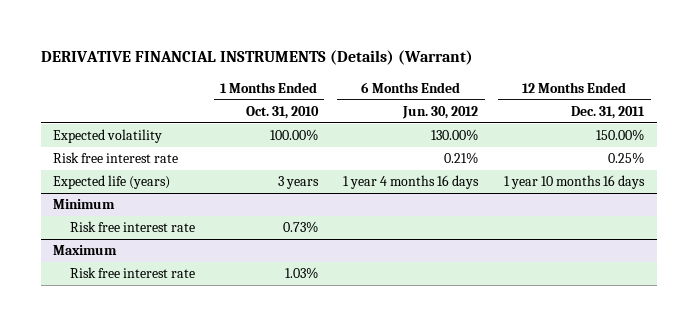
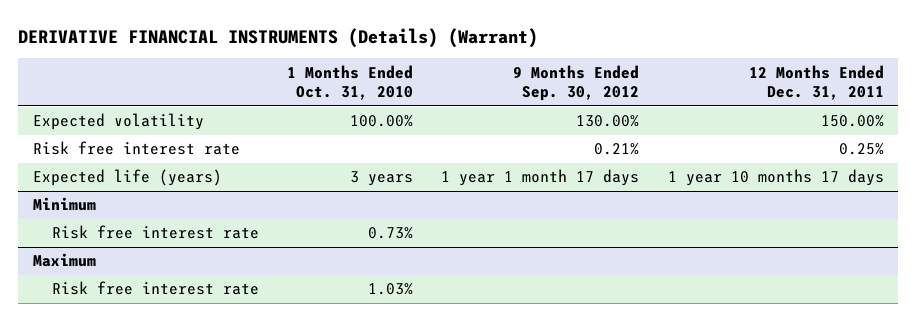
- | 1 Months Ended Oct. 31, 2010 | 6 Months Ended Jun. 30, 2012 | 12 Months Ended Dec. 31, 2011
+ | 1 Months Ended Oct. 31, 2010 | 9 Months Ended Sep. 30, 2012 | 12 Months Ended Dec. 31, 2011
- Expected life (years) | 3 years | 1 year 4 months 16 days | 1 year 10 months 16 days
+ Expected life (years) | 3 years | 1 year 1 month 17 days | 1 year 10 months 17 days

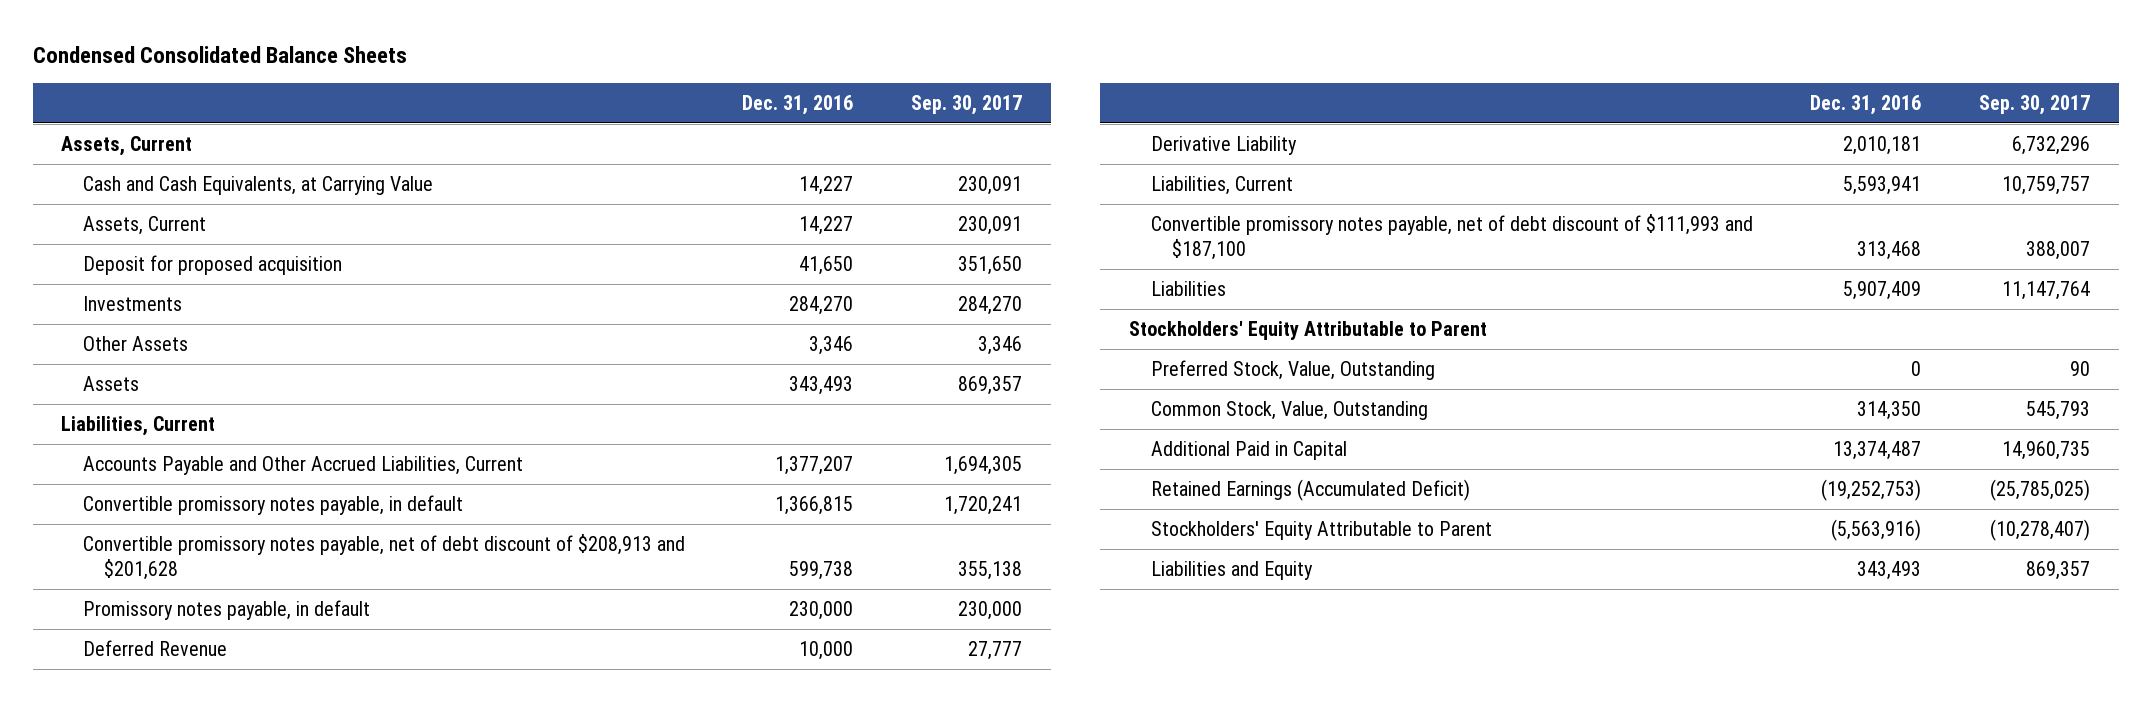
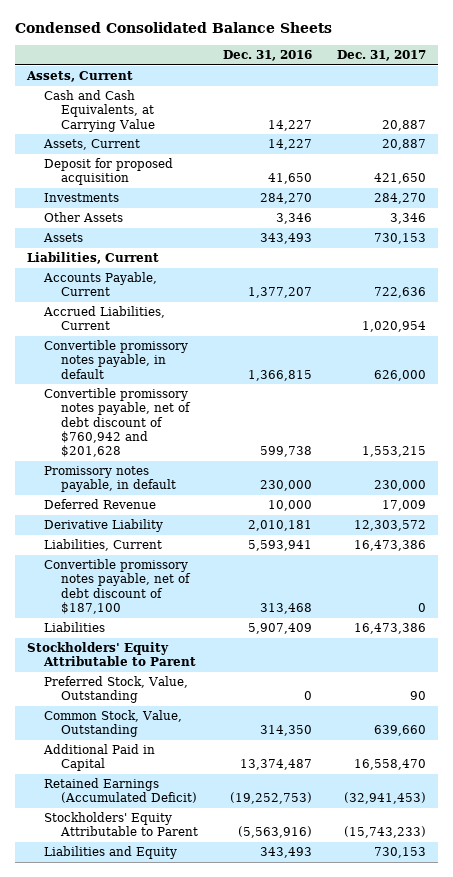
- | Dec. 31, 2016 | Sep. 30, 2017
+ | Dec. 31, 2016 | Dec. 31, 2017
- Accounts Payable and Other Accrued Liabilities, Current | 1,377,207 | 1,694,305
+ Accounts Payable, Current | 1,377,207 | 722,636
+ Accrued Liabilities, Current | | 1,020,954
- Convertible promissory notes payable, net of debt discount of $208,913 and $201,628 | 599,738 | 355,138
+ Convertible promissory notes payable, net of debt discount of $760,942 and $201,628 | 599,738 | 1,553,215
- Convertible promissory notes payable, net of debt discount of $111,993 and $187,100 | 313,468 | 388,007
+ Convertible promissory notes payable, net of debt discount of $187,100 | 313,468 | 0

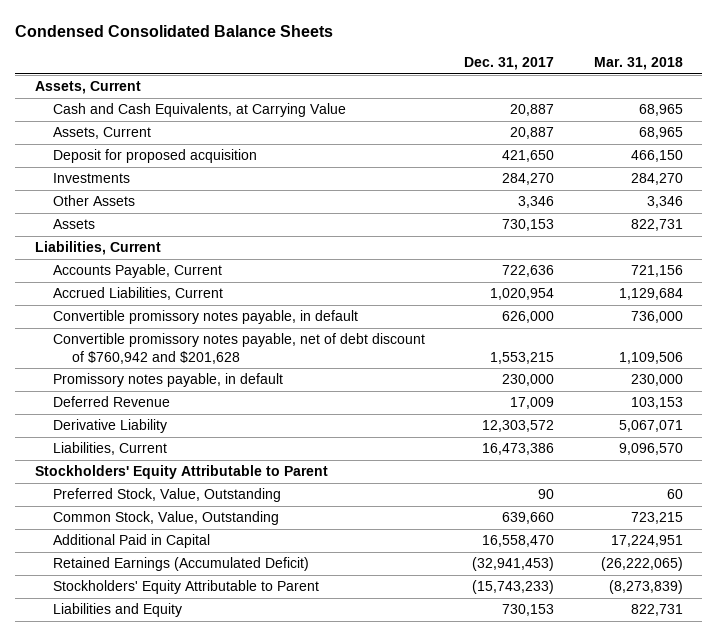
- | Dec. 31, 2016 | Dec. 31, 2017
+ | Dec. 31, 2017 | Mar. 31, 2018
- Convertible promissory notes payable, net of debt discount of $187,100 | 313,468 | 0
- Liabilities | 5,907,409 | 16,473,386

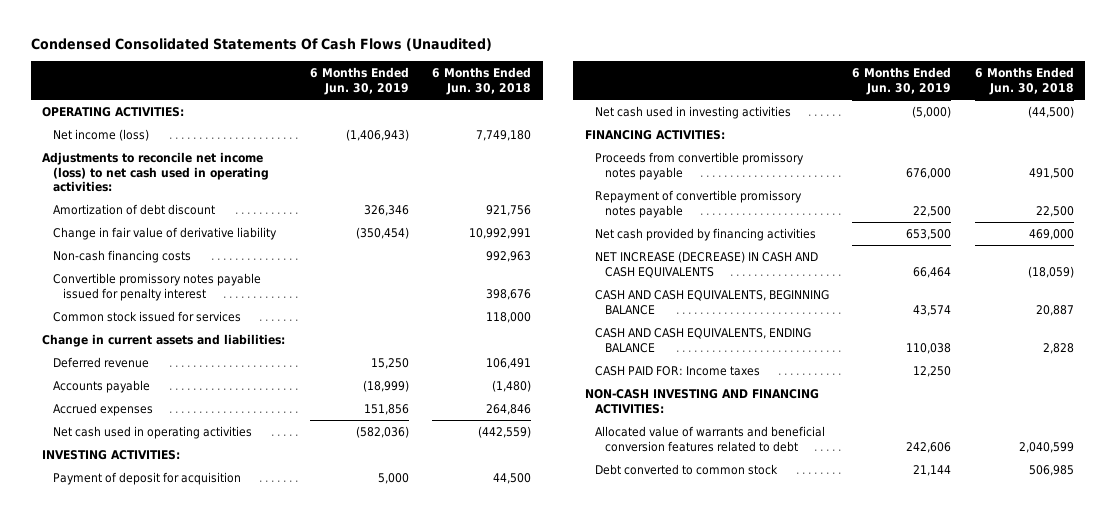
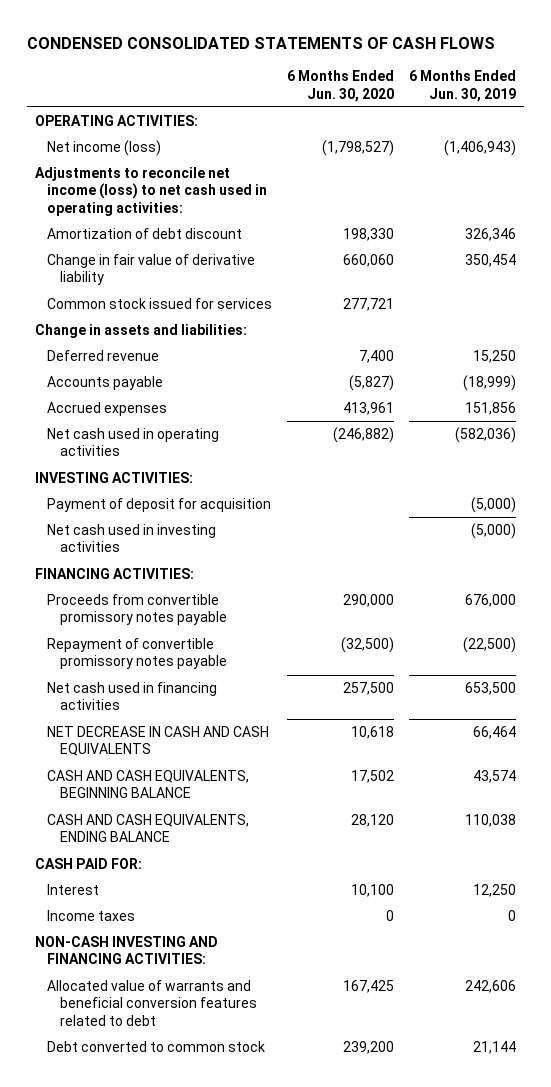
- Condensed Consolidated Statements Of Cash Flows (Unaudited)
+ CONDENSED CONSOLIDATED STATEMENTS OF CASH FLOWS
- | 6 Months Ended Jun. 30, 2019 | 6 Months Ended Jun. 30, 2018
+ | 6 Months Ended Jun. 30, 2020 | 6 Months Ended Jun. 30, 2019
- Change in fair value of derivative liability | (350,454) | 10,992,991
- Non-cash financing costs | | 992,963
- Convertible promissory notes payable issued for penalty interest | | 398,676
+ Change in fair value of derivative liability | 660,060 | 350,454
- Change in current assets and liabilities:
+ Change in assets and liabilities:
- Payment of deposit for acquisition | 5,000 | 44,500
+ Payment of deposit for acquisition | | (5,000)
- Repayment of convertible promissory notes payable | 22,500 | 22,500
- Net cash provided by financing activities | 653,500 | 469,000
- NET INCREASE (DECREASE) IN CASH AND CASH EQUIVALENTS | 66,464 | (18,059)
+ Repayment of convertible promissory notes payable | (32,500) | (22,500)
+ Net cash used in financing activities | 257,500 | 653,500
+ NET DECREASE IN CASH AND CASH EQUIVALENTS | 10,618 | 66,464
- CASH PAID FOR: Income taxes | 12,250 |
+ CASH PAID FOR:
+ Interest | 10,100 | 12,250
+ Income taxes | 0 | 0

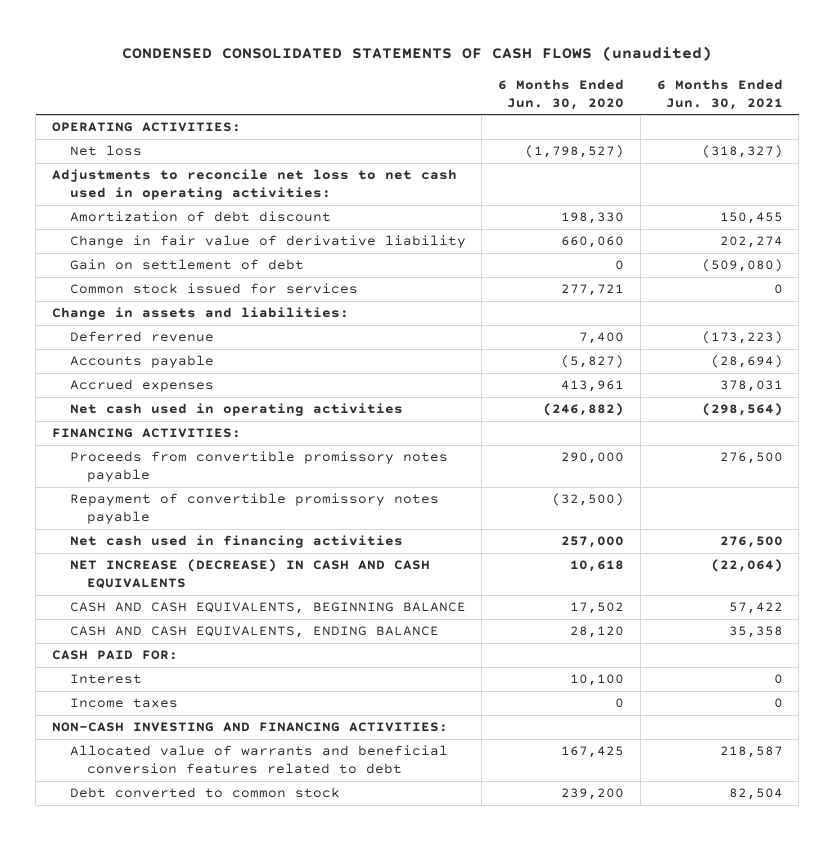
- CONDENSED CONSOLIDATED STATEMENTS OF CASH FLOWS
+ CONDENSED CONSOLIDATED STATEMENTS OF CASH FLOWS (unaudited)
- | 6 Months Ended Jun. 30, 2020 | 6 Months Ended Jun. 30, 2019
+ | 6 Months Ended Jun. 30, 2020 | 6 Months Ended Jun. 30, 2021
- Net income (loss) | (1,798,527) | (1,406,943)
- Adjustments to reconcile net income (loss) to net cash used in operating activities:
+ Net loss | (1,798,527) | (318,327)
+ Adjustments to reconcile net loss to net cash used in operating activities:
+ Gain on settlement of debt | 0 | (509,080)
- INVESTING ACTIVITIES:
- Payment of deposit for acquisition | | (5,000)
- Net cash used in investing activities | | (5,000)
- Net cash used in financing activities | 257,500 | 653,500
- NET DECREASE IN CASH AND CASH EQUIVALENTS | 10,618 | 66,464
+ Net cash used in financing activities | 257,000 | 276,500
+ NET INCREASE (DECREASE) IN CASH AND CASH EQUIVALENTS | 10,618 | (22,064)

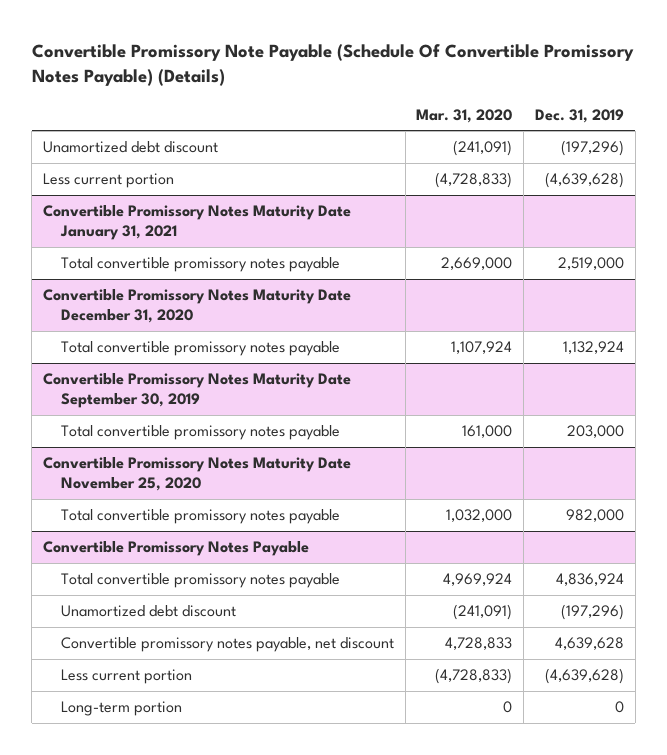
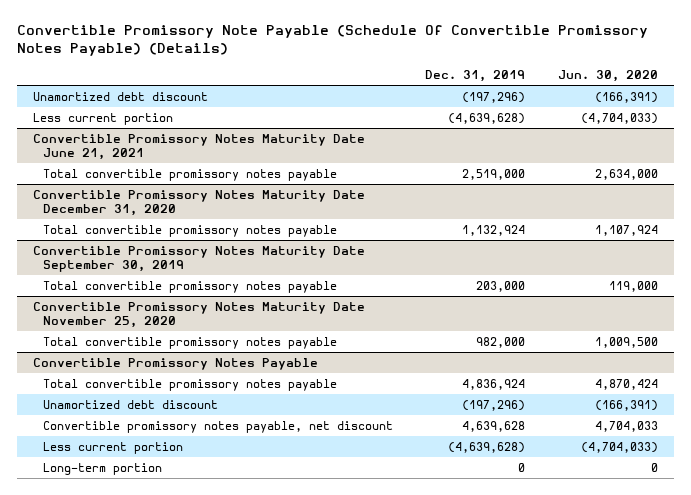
- | Mar. 31, 2020 | Dec. 31, 2019
+ | Dec. 31, 2019 | Jun. 30, 2020
- Convertible Promissory Notes Maturity Date January 31, 2021
+ Convertible Promissory Notes Maturity Date June 21, 2021

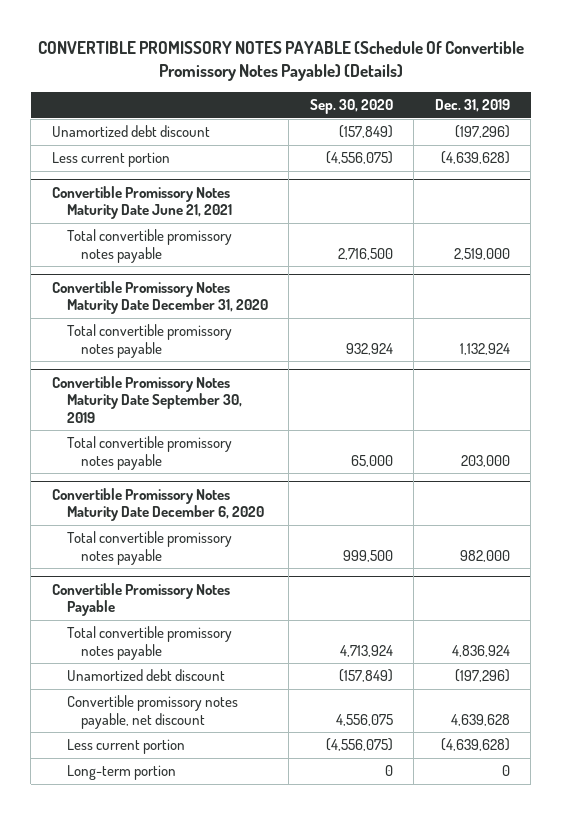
- Convertible Promissory Note Payable (Schedule Of Convertible Promissory Notes Payable) (Details)
+ CONVERTIBLE PROMISSORY NOTES PAYABLE (Schedule Of Convertible Promissory Notes Payable) (Details)
- | Dec. 31, 2019 | Jun. 30, 2020
+ | Sep. 30, 2020 | Dec. 31, 2019
- Convertible Promissory Notes Maturity Date November 25, 2020
+ Convertible Promissory Notes Maturity Date December 6, 2020

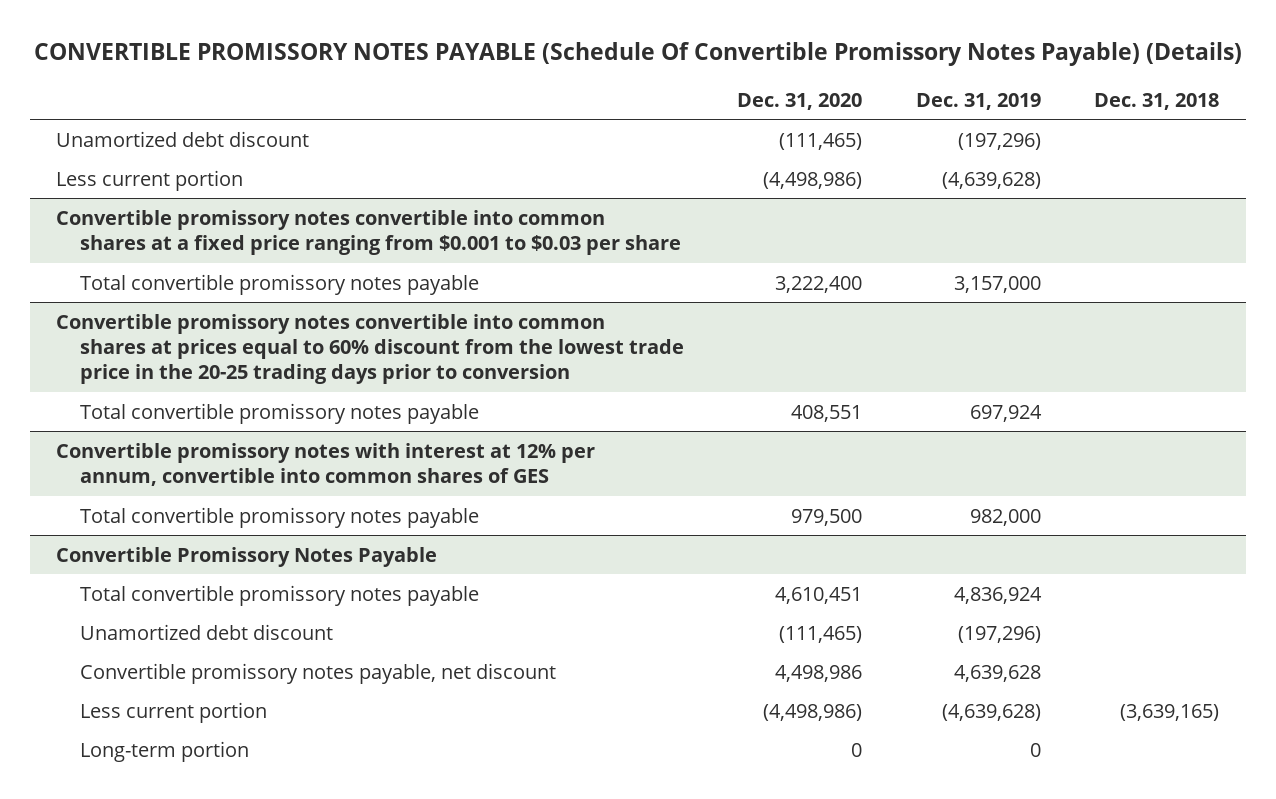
- | Sep. 30, 2020 | Dec. 31, 2019
+ | Dec. 31, 2020 | Dec. 31, 2019 | Dec. 31, 2018
- Convertible Promissory Notes Maturity Date June 21, 2021
- Total convertible promissory notes payable | 2,716,500 | 2,519,000
- Convertible Promissory Notes Maturity Date December 31, 2020
- Total convertible promissory notes payable | 932,924 | 1,132,924
- Convertible Promissory Notes Maturity Date September 30, 2019
- Total convertible promissory notes payable | 65,000 | 203,000
- Convertible Promissory Notes Maturity Date December 6, 2020
+ Convertible promissory notes convertible into common shares at a fixed price ranging from $0.001 to $0.03 per share
+ Total convertible promissory notes payable | 3,222,400 | 3,157,000 |
+ Convertible promissory notes convertible into common shares at prices equal to 60% discount from the lowest trade price in the 20-25 trading days prior to conversion
+ Total convertible promissory notes payable | 408,551 | 697,924 |
+ Convertible promissory notes with interest at 12% per annum, convertible into common shares of GES

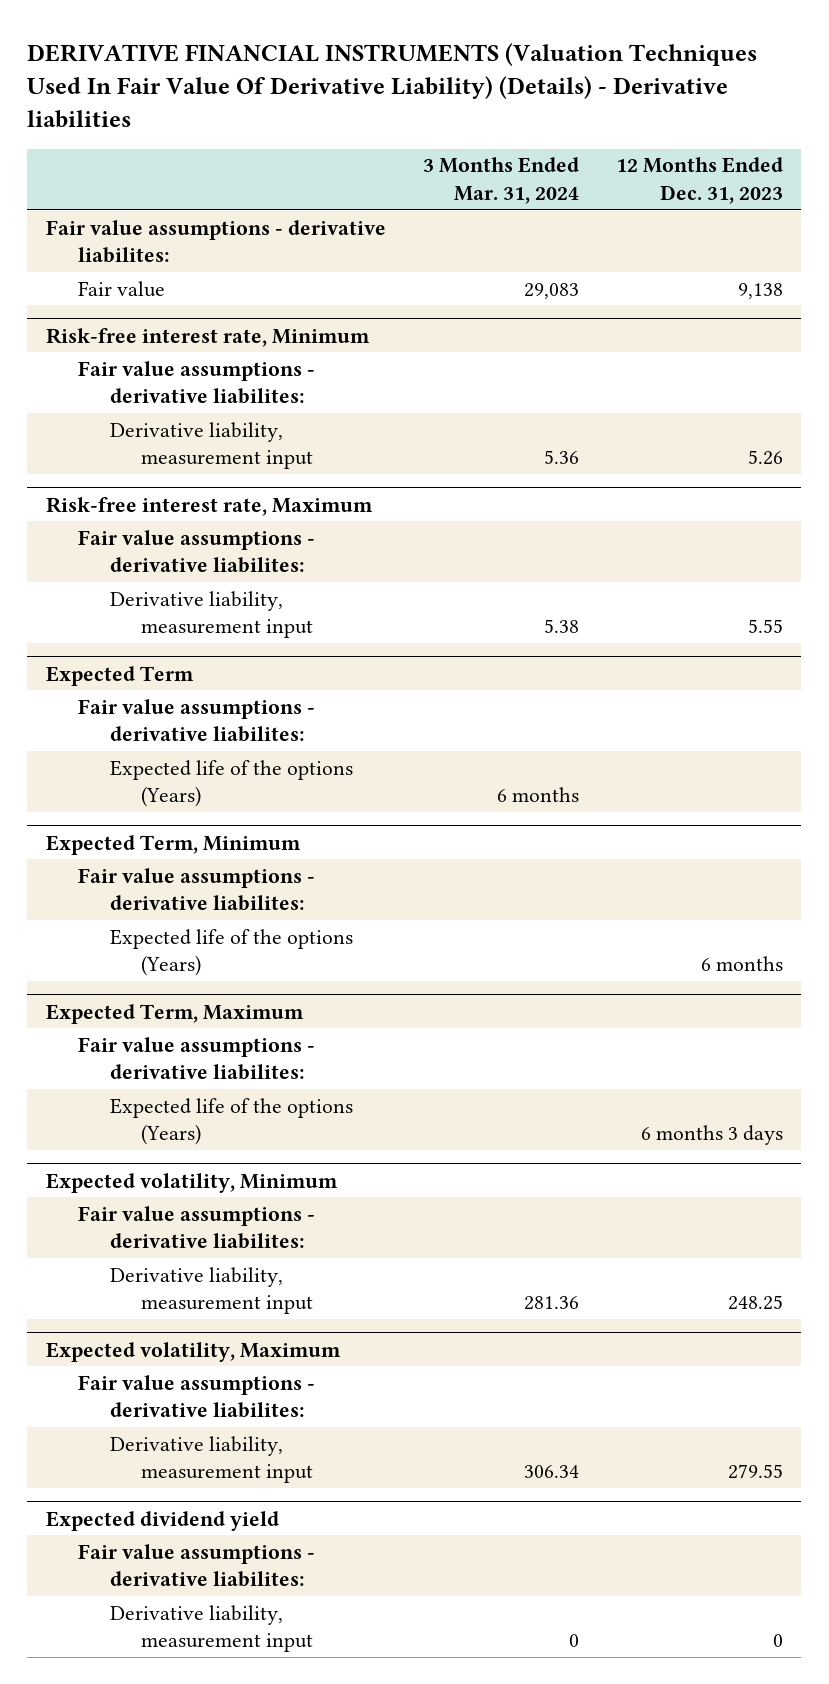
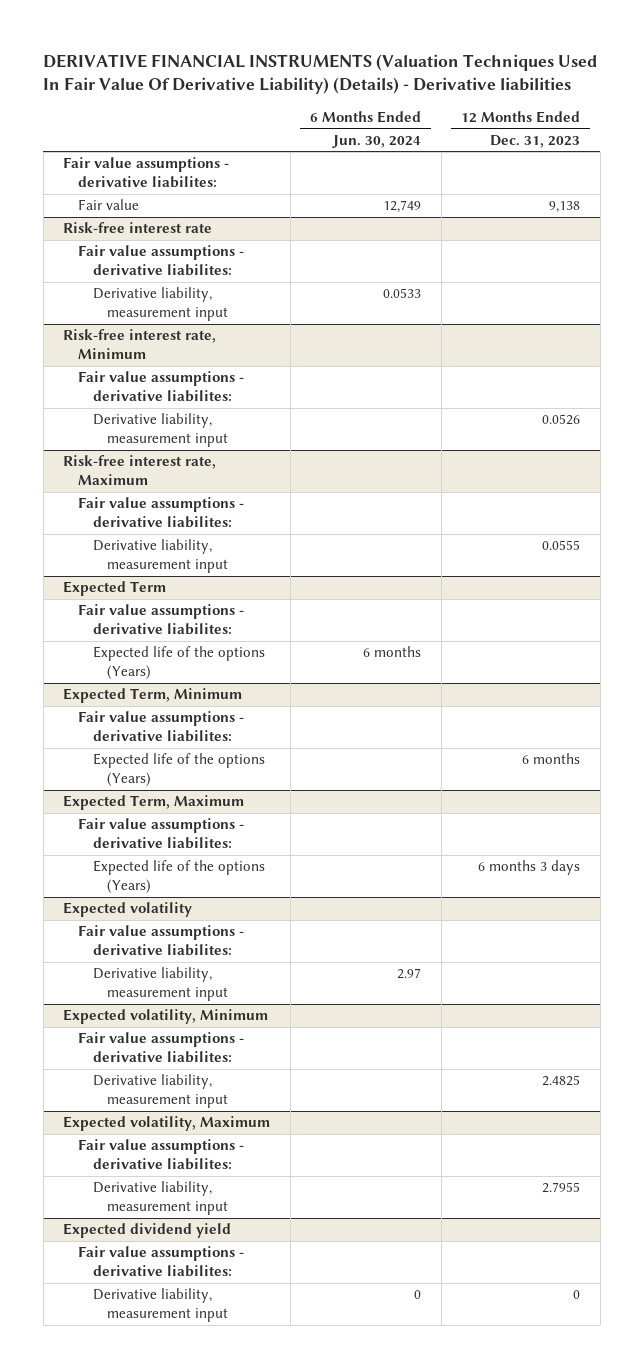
- | 3 Months Ended Mar. 31, 2024 | 12 Months Ended Dec. 31, 2023
+ | 6 Months Ended Jun. 30, 2024 | 12 Months Ended Dec. 31, 2023
+ Risk-free interest rate
+ Fair value assumptions - derivative liabilites:
+ Derivative liability, measurement input | 0.0533 |
@ Risk-free interest rate, Minimum
- Derivative liability, measurement input | 5.36 | 5.26
+ Derivative liability, measurement input | | 0.0526
@ Risk-free interest rate, Maximum
- Derivative liability, measurement input | 5.38 | 5.55
+ Derivative liability, measurement input | | 0.0555
+ Expected volatility
+ Fair value assumptions - derivative liabilites:
+ Derivative liability, measurement input | 2.97 |
@ Expected volatility, Minimum
- Derivative liability, measurement input | 281.36 | 248.25
+ Derivative liability, measurement input | | 2.4825
@ Expected volatility, Maximum
- Derivative liability, measurement input | 306.34 | 279.55
+ Derivative liability, measurement input | | 2.7955

